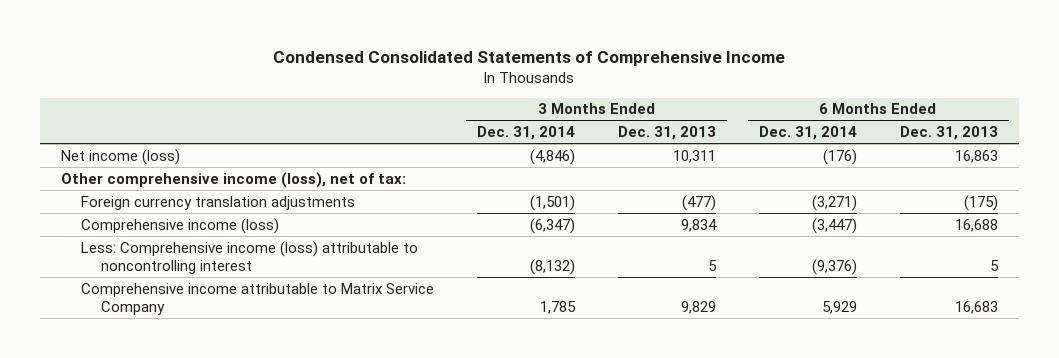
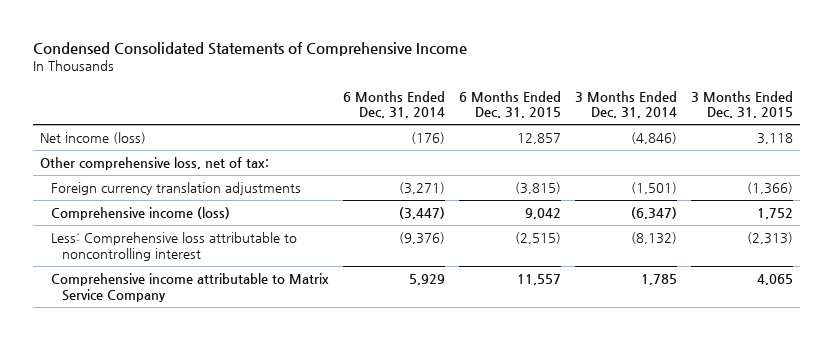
- | 3 Months Ended Dec. 31, 2014 | 3 Months Ended Dec. 31, 2013 | 6 Months Ended Dec. 31, 2014 | 6 Months Ended Dec. 31, 2013
+ | 6 Months Ended Dec. 31, 2014 | 6 Months Ended Dec. 31, 2015 | 3 Months Ended Dec. 31, 2014 | 3 Months Ended Dec. 31, 2015
- Other comprehensive income (loss), net of tax:
+ Other comprehensive loss, net of tax:
- Less: Comprehensive income (loss) attributable to noncontrolling interest | (8,132) | 5 | (9,376) | 5
+ Less: Comprehensive loss attributable to noncontrolling interest | (9,376) | (2,515) | (8,132) | (2,313)

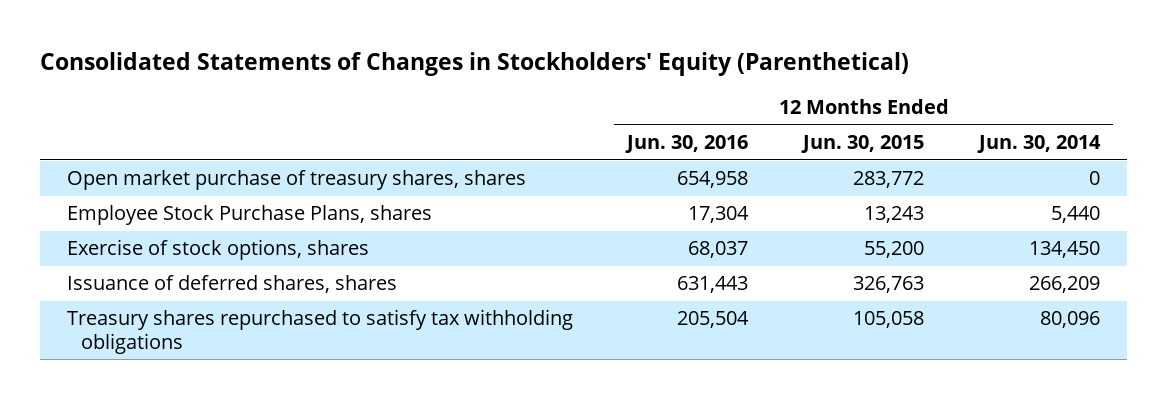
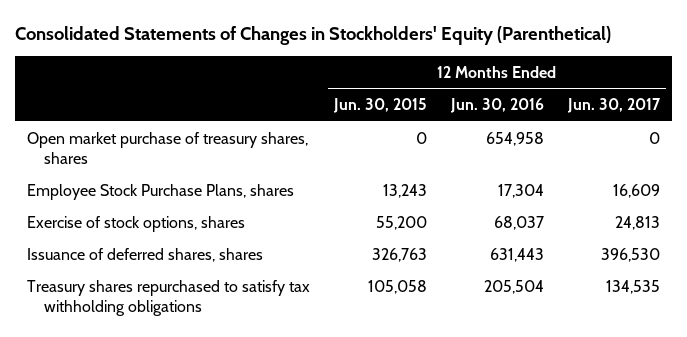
- | 12 Months Ended Jun. 30, 2016 | 12 Months Ended Jun. 30, 2015 | 12 Months Ended Jun. 30, 2014
+ | 12 Months Ended Jun. 30, 2015 | 12 Months Ended Jun. 30, 2016 | 12 Months Ended Jun. 30, 2017
- Open market purchase of treasury shares, shares | 654,958 | 283,772 | 0
+ Open market purchase of treasury shares, shares | 0 | 654,958 | 0

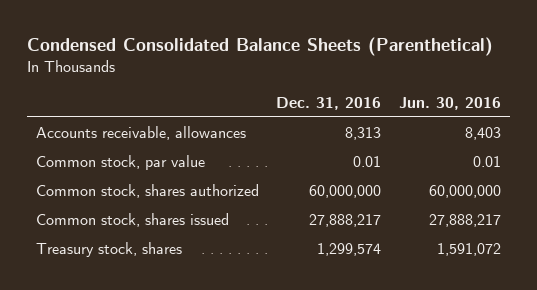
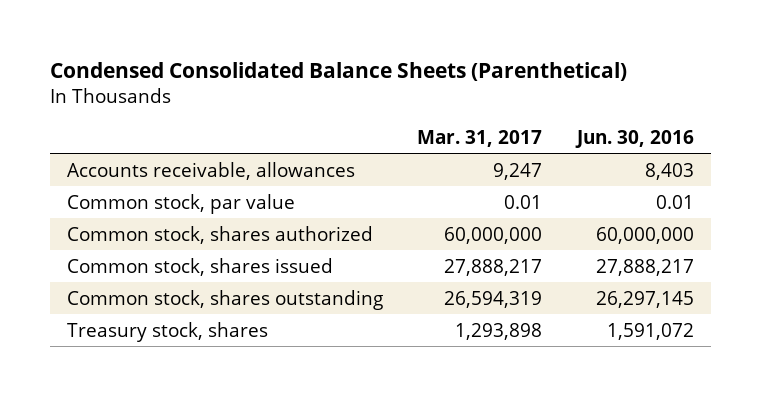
- | Dec. 31, 2016 | Jun. 30, 2016
+ | Mar. 31, 2017 | Jun. 30, 2016
+ Common stock, shares outstanding | 26,594,319 | 26,297,145

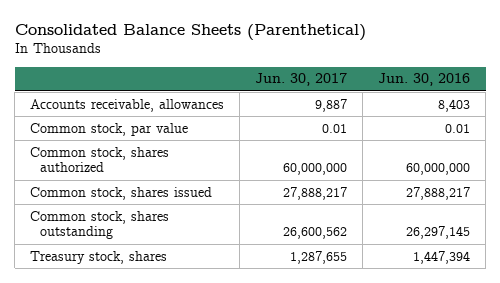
- Condensed Consolidated Balance Sheets (Parenthetical)
+ Consolidated Balance Sheets (Parenthetical)
- | Mar. 31, 2017 | Jun. 30, 2016
+ | Jun. 30, 2017 | Jun. 30, 2016
- Treasury stock, shares | 1,293,898 | 1,591,072
+ Treasury stock, shares | 1,287,655 | 1,447,394

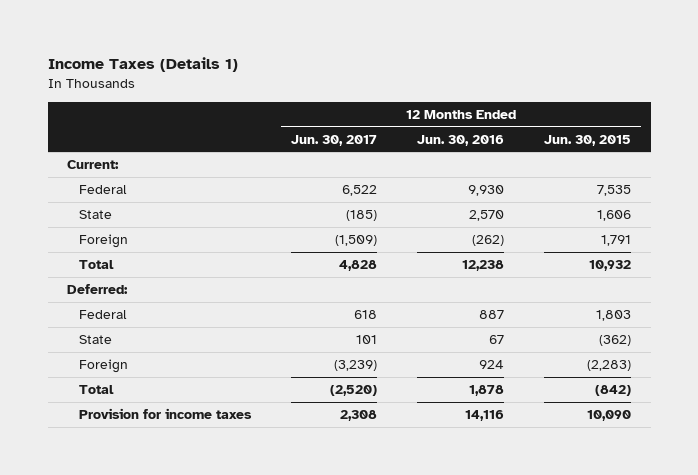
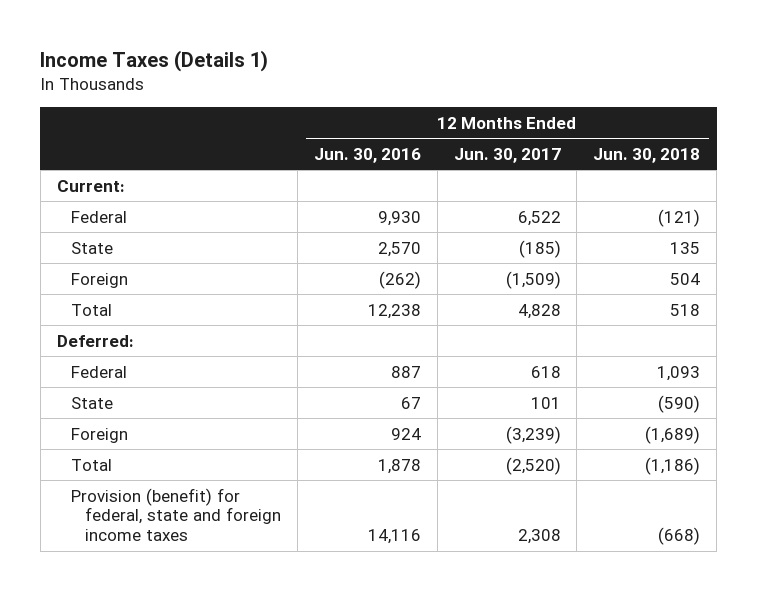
- | 12 Months Ended Jun. 30, 2017 | 12 Months Ended Jun. 30, 2016 | 12 Months Ended Jun. 30, 2015
+ | 12 Months Ended Jun. 30, 2016 | 12 Months Ended Jun. 30, 2017 | 12 Months Ended Jun. 30, 2018
- Provision for income taxes | 2,308 | 14,116 | 10,090
+ Provision (benefit) for federal, state and foreign income taxes | 14,116 | 2,308 | (668)

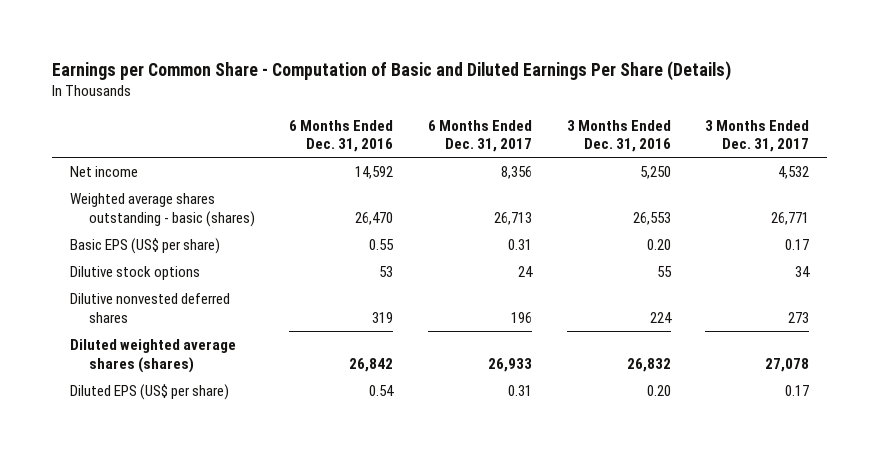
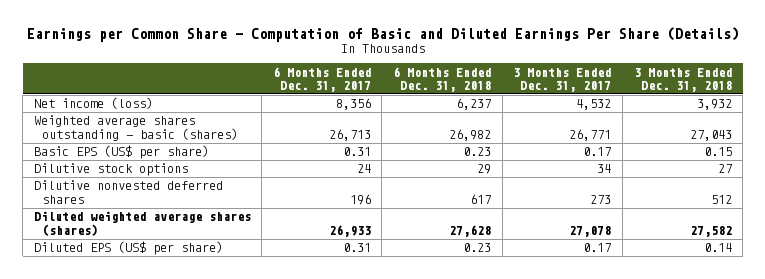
- | 6 Months Ended Dec. 31, 2016 | 6 Months Ended Dec. 31, 2017 | 3 Months Ended Dec. 31, 2016 | 3 Months Ended Dec. 31, 2017
+ | 6 Months Ended Dec. 31, 2017 | 6 Months Ended Dec. 31, 2018 | 3 Months Ended Dec. 31, 2017 | 3 Months Ended Dec. 31, 2018
- Net income | 14,592 | 8,356 | 5,250 | 4,532
+ Net income (loss) | 8,356 | 6,237 | 4,532 | 3,932

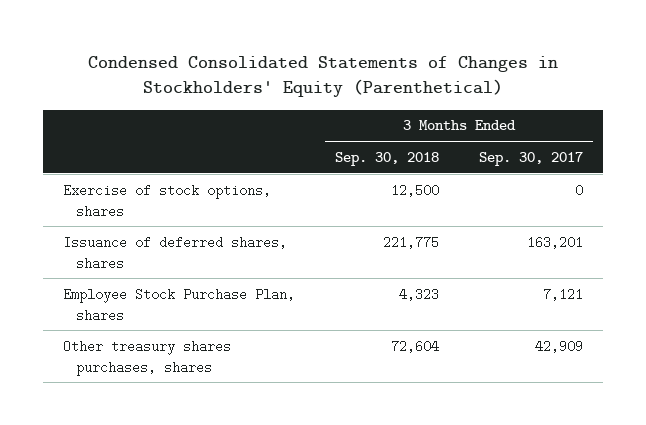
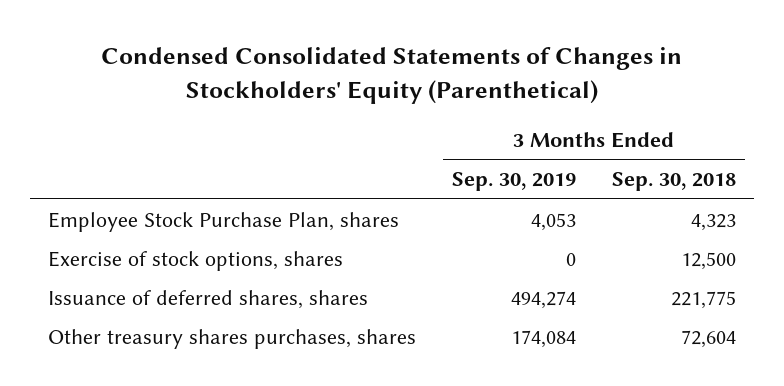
- | 3 Months Ended Sep. 30, 2018 | 3 Months Ended Sep. 30, 2017
+ | 3 Months Ended Sep. 30, 2019 | 3 Months Ended Sep. 30, 2018
moved up: Employee Stock Purchase Plan, shares | 4,053 | 4,323

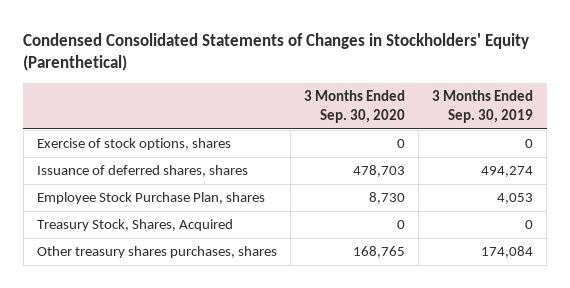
- | 3 Months Ended Sep. 30, 2019 | 3 Months Ended Sep. 30, 2018
+ | 3 Months Ended Sep. 30, 2020 | 3 Months Ended Sep. 30, 2019
moved down: Employee Stock Purchase Plan, shares | 8,730 | 4,053
+ Treasury Stock, Shares, Acquired | 0 | 0

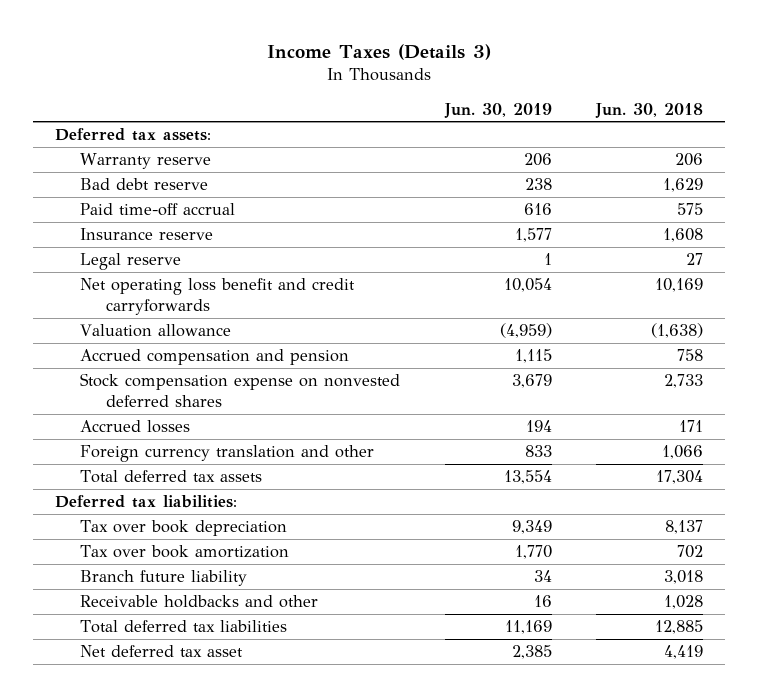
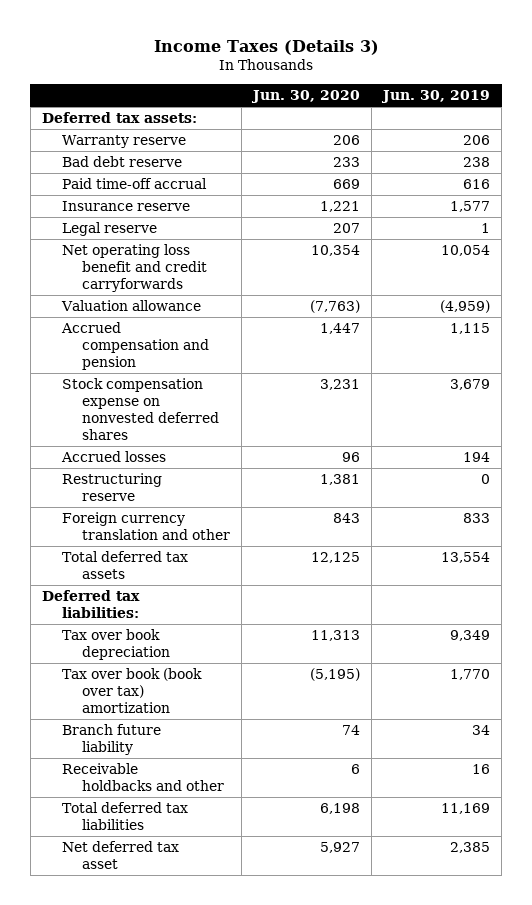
- | Jun. 30, 2019 | Jun. 30, 2018
+ | Jun. 30, 2020 | Jun. 30, 2019
+ Restructuring reserve | 1,381 | 0
- Tax over book amortization | 1,770 | 702
+ Tax over book (book over tax) amortization | (5,195) | 1,770

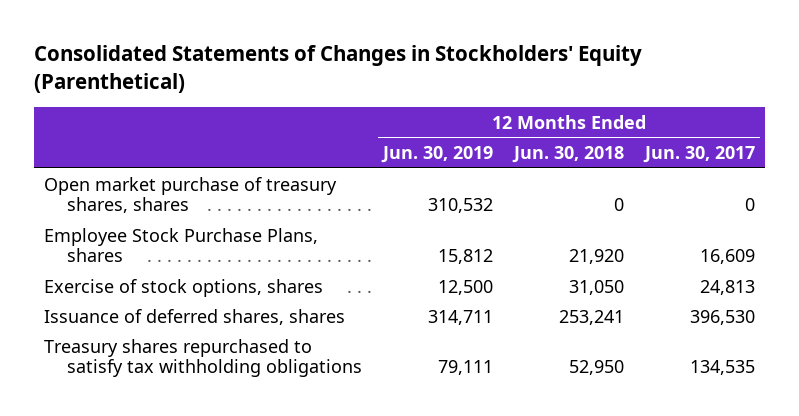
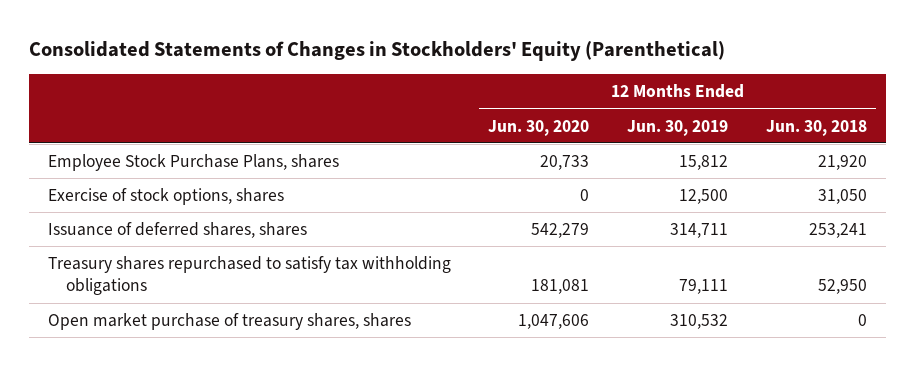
- | 12 Months Ended Jun. 30, 2019 | 12 Months Ended Jun. 30, 2018 | 12 Months Ended Jun. 30, 2017
+ | 12 Months Ended Jun. 30, 2020 | 12 Months Ended Jun. 30, 2019 | 12 Months Ended Jun. 30, 2018
moved down: Open market purchase of treasury shares, shares | 1,047,606 | 310,532 | 0

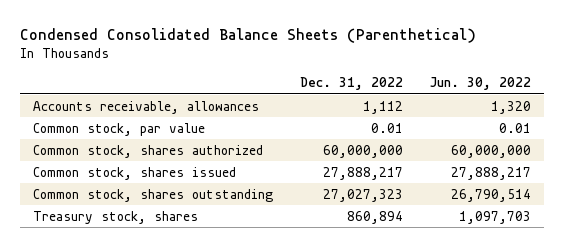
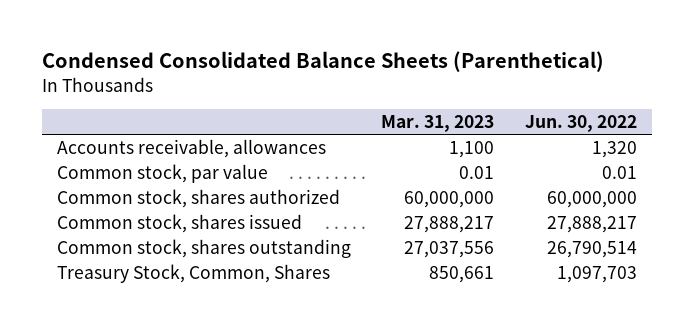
- | Dec. 31, 2022 | Jun. 30, 2022
+ | Mar. 31, 2023 | Jun. 30, 2022
- Treasury stock, shares | 860,894 | 1,097,703
+ Treasury Stock, Common, Shares | 850,661 | 1,097,703

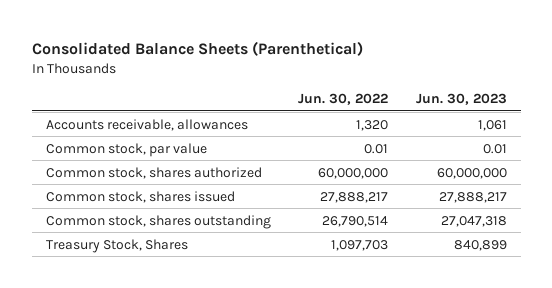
- Condensed Consolidated Balance Sheets (Parenthetical)
+ Consolidated Balance Sheets (Parenthetical)
- | Mar. 31, 2023 | Jun. 30, 2022
+ | Jun. 30, 2022 | Jun. 30, 2023
- Treasury Stock, Common, Shares | 850,661 | 1,097,703
+ Treasury Stock, Shares | 1,097,703 | 840,899

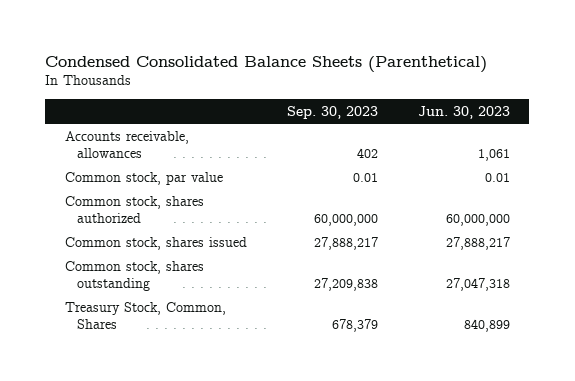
- Consolidated Balance Sheets (Parenthetical)
+ Condensed Consolidated Balance Sheets (Parenthetical)
- | Jun. 30, 2022 | Jun. 30, 2023
+ | Sep. 30, 2023 | Jun. 30, 2023
- Treasury Stock, Shares | 1,097,703 | 840,899
+ Treasury Stock, Common, Shares | 678,379 | 840,899

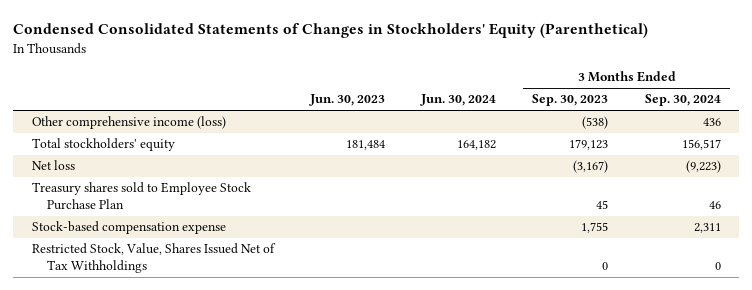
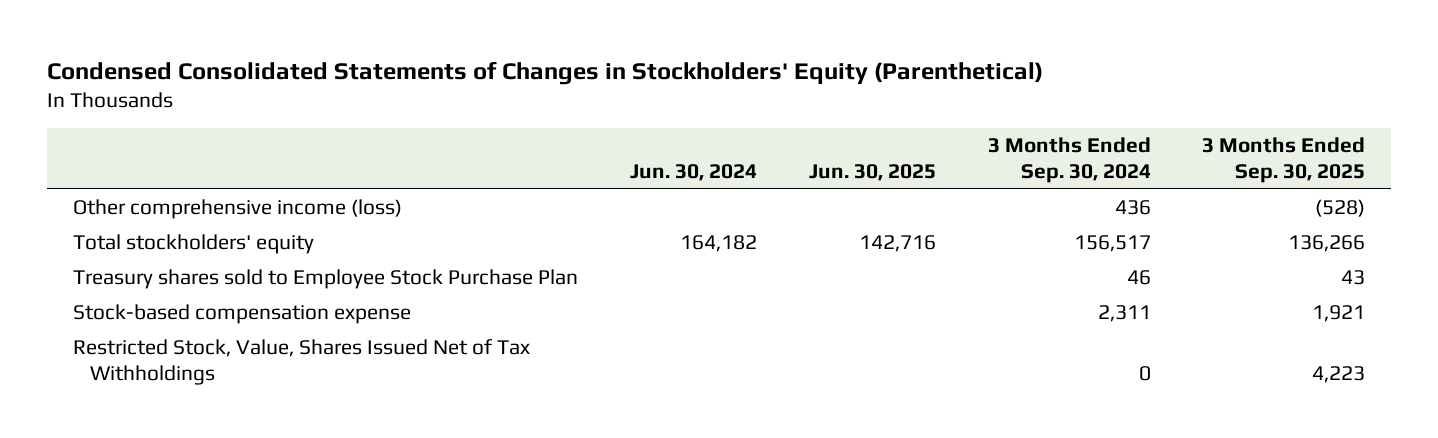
- | Jun. 30, 2023 | Jun. 30, 2024 | 3 Months Ended Sep. 30, 2023 | 3 Months Ended Sep. 30, 2024
+ | Jun. 30, 2024 | Jun. 30, 2025 | 3 Months Ended Sep. 30, 2024 | 3 Months Ended Sep. 30, 2025
- Net loss | | | (3,167) | (9,223)

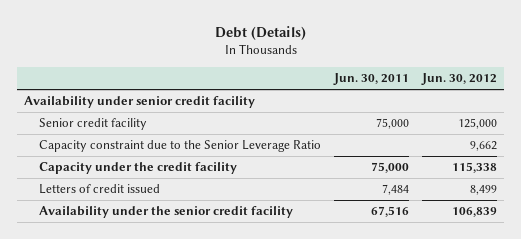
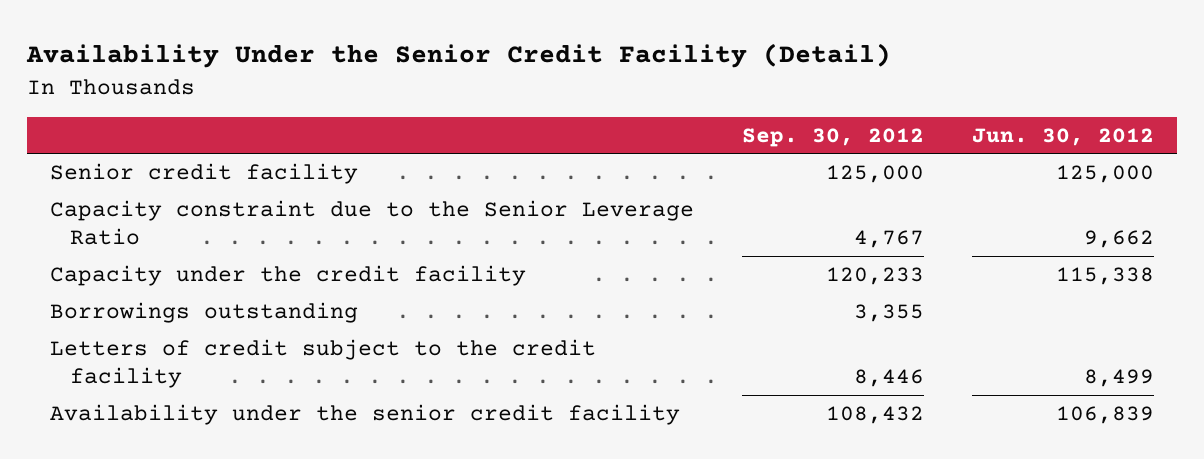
- Debt (Details)
+ Availability Under the Senior Credit Facility (Detail)
- | Jun. 30, 2011 | Jun. 30, 2012
+ | Sep. 30, 2012 | Jun. 30, 2012
- Availability under senior credit facility
- Letters of credit issued | 7,484 | 8,499
+ Borrowings outstanding | 3,355 |
+ Letters of credit subject to the credit facility | 8,446 | 8,499

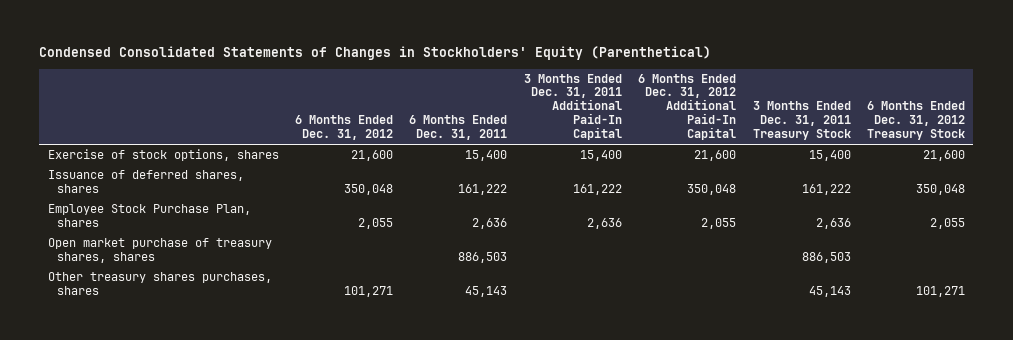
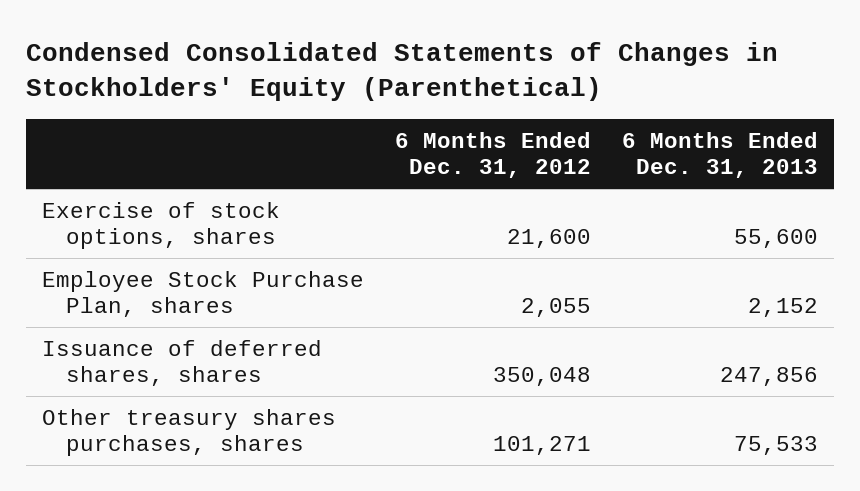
- | 6 Months Ended Dec. 31, 2012 | 6 Months Ended Dec. 31, 2011 | 3 Months Ended Dec. 31, 2011 Additional Paid-In Capital | 6 Months Ended Dec. 31, 2012 Additional Paid-In Capital | 3 Months Ended Dec. 31, 2011 Treasury Stock | 6 Months Ended Dec. 31, 2012 Treasury Stock
+ | 6 Months Ended Dec. 31, 2012 | 6 Months Ended Dec. 31, 2013
- Open market purchase of treasury shares, shares | | 886,503 | | | 886,503 |
moved down: Issuance of deferred shares, shares | 350,048 | 247,856

